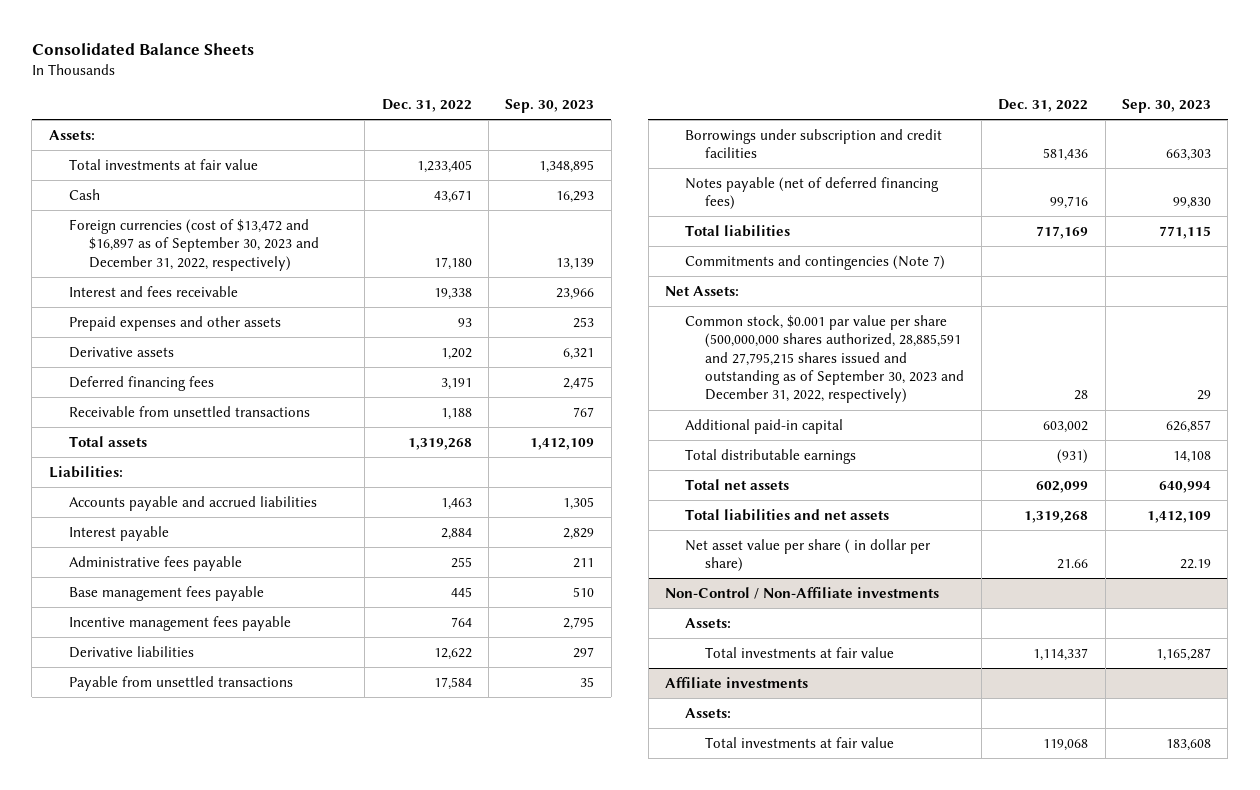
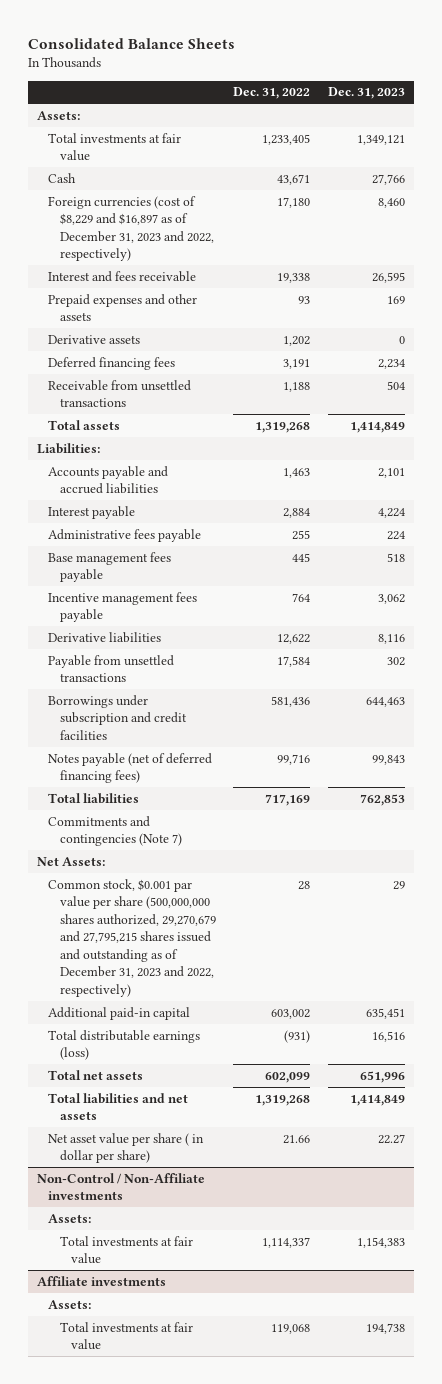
- | Dec. 31, 2022 | Sep. 30, 2023
+ | Dec. 31, 2022 | Dec. 31, 2023
- Foreign currencies (cost of $13,472 and $16,897 as of September 30, 2023 and December 31, 2022, respectively) | 17,180 | 13,139
+ Foreign currencies (cost of $8,229 and $16,897 as of December 31, 2023 and 2022, respectively) | 17,180 | 8,460
- Common stock, $0.001 par value per share (500,000,000 shares authorized, 28,885,591 and 27,795,215 shares issued and outstanding as of September 30, 2023 and December 31, 2022, respectively) | 28 | 29
+ Common stock, $0.001 par value per share (500,000,000 shares authorized, 29,270,679 and 27,795,215 shares issued and outstanding as of December 31, 2023 and 2022, respectively) | 28 | 29
- Total distributable earnings | (931) | 14,108
+ Total distributable earnings (loss) | (931) | 16,516

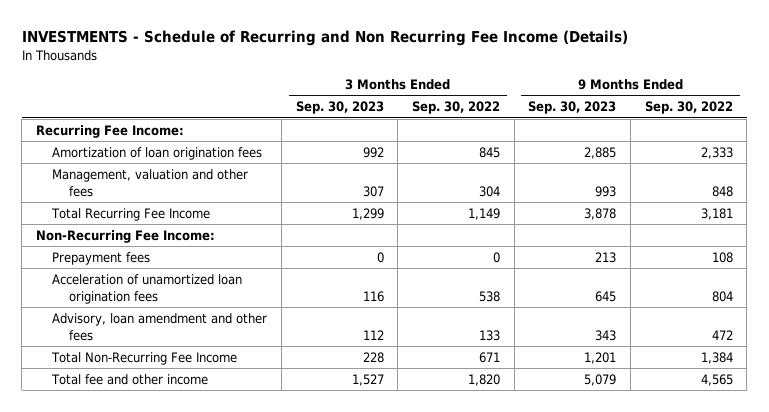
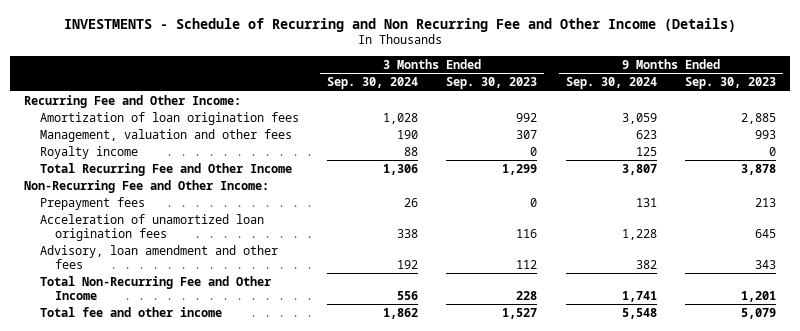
- INVESTMENTS - Schedule of Recurring and Non Recurring Fee Income (Details)
+ INVESTMENTS - Schedule of Recurring and Non Recurring Fee and Other Income (Details)
- | 3 Months Ended Sep. 30, 2023 | 3 Months Ended Sep. 30, 2022 | 9 Months Ended Sep. 30, 2023 | 9 Months Ended Sep. 30, 2022
+ | 3 Months Ended Sep. 30, 2024 | 3 Months Ended Sep. 30, 2023 | 9 Months Ended Sep. 30, 2024 | 9 Months Ended Sep. 30, 2023
- Recurring Fee Income:
+ Recurring Fee and Other Income:
- Total Recurring Fee Income | 1,299 | 1,149 | 3,878 | 3,181
- Non-Recurring Fee Income:
+ Royalty income | 88 | 0 | 125 | 0
+ Total Recurring Fee and Other Income | 1,306 | 1,299 | 3,807 | 3,878
+ Non-Recurring Fee and Other Income:
- Total Non-Recurring Fee Income | 228 | 671 | 1,201 | 1,384
+ Total Non-Recurring Fee and Other Income | 556 | 228 | 1,741 | 1,201

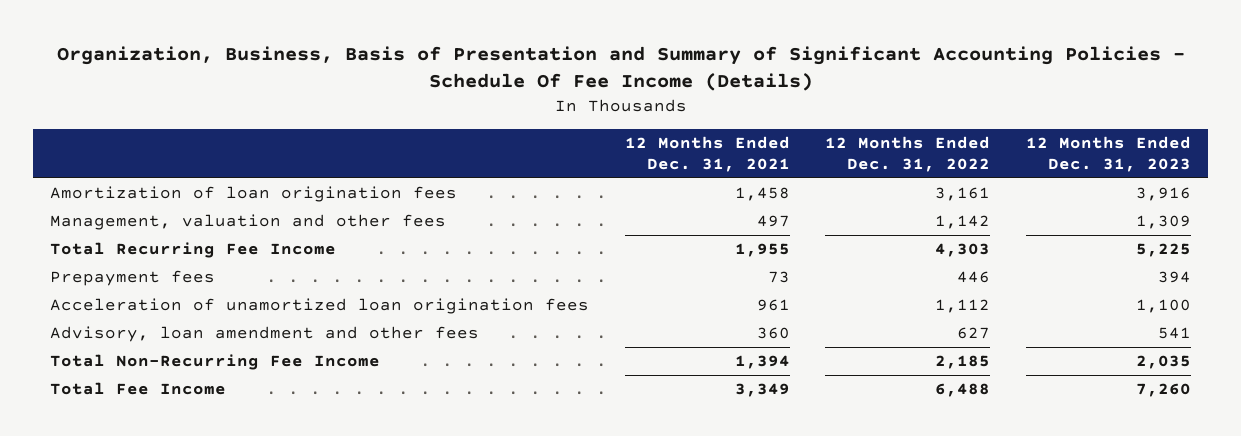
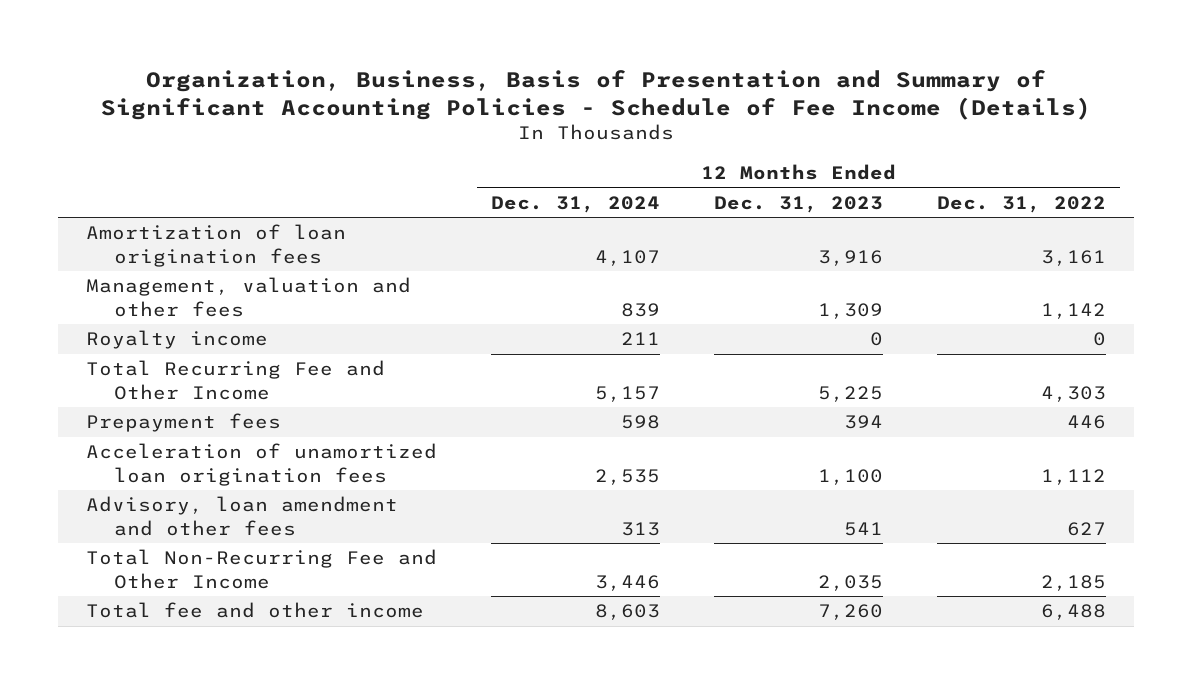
- Organization, Business, Basis of Presentation and Summary of Significant Accounting Policies - Schedule Of Fee Income (Details)
+ Organization, Business, Basis of Presentation and Summary of Significant Accounting Policies - Schedule of Fee Income (Details)
- | 12 Months Ended Dec. 31, 2021 | 12 Months Ended Dec. 31, 2022 | 12 Months Ended Dec. 31, 2023
+ | 12 Months Ended Dec. 31, 2024 | 12 Months Ended Dec. 31, 2023 | 12 Months Ended Dec. 31, 2022
- Total Recurring Fee Income | 1,955 | 4,303 | 5,225
+ Royalty income | 211 | 0 | 0
+ Total Recurring Fee and Other Income | 5,157 | 5,225 | 4,303
- Total Non-Recurring Fee Income | 1,394 | 2,185 | 2,035
- Total Fee Income | 3,349 | 6,488 | 7,260
+ Total Non-Recurring Fee and Other Income | 3,446 | 2,035 | 2,185
+ Total fee and other income | 8,603 | 7,260 | 6,488

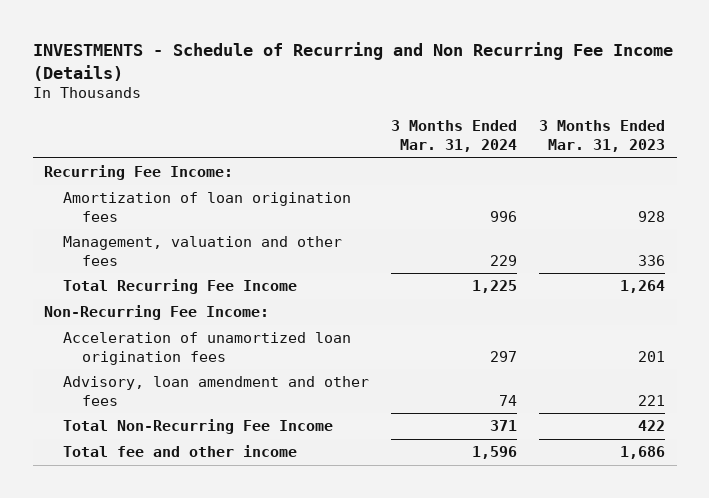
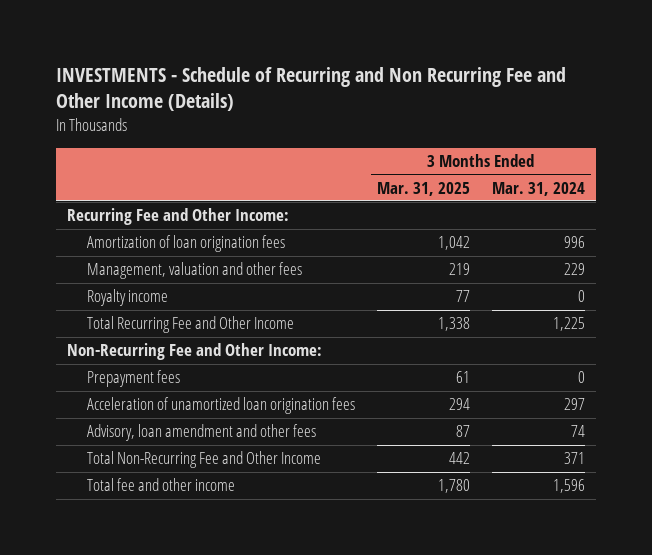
- INVESTMENTS - Schedule of Recurring and Non Recurring Fee Income (Details)
+ INVESTMENTS - Schedule of Recurring and Non Recurring Fee and Other Income (Details)
- | 3 Months Ended Mar. 31, 2024 | 3 Months Ended Mar. 31, 2023
+ | 3 Months Ended Mar. 31, 2025 | 3 Months Ended Mar. 31, 2024
- Recurring Fee Income:
+ Recurring Fee and Other Income:
- Total Recurring Fee Income | 1,225 | 1,264
- Non-Recurring Fee Income:
+ Royalty income | 77 | 0
+ Total Recurring Fee and Other Income | 1,338 | 1,225
+ Non-Recurring Fee and Other Income:
+ Prepayment fees | 61 | 0
- Total Non-Recurring Fee Income | 371 | 422
+ Total Non-Recurring Fee and Other Income | 442 | 371

